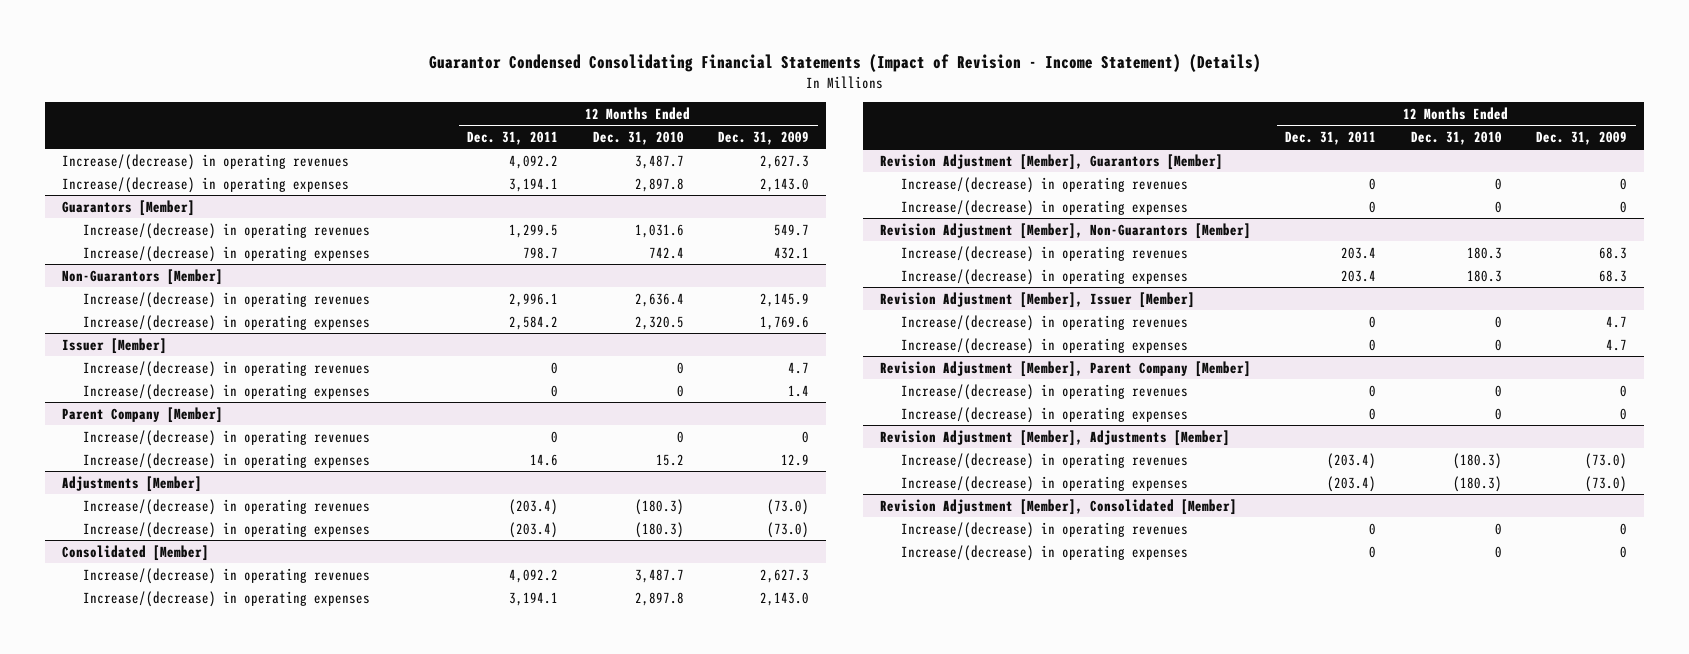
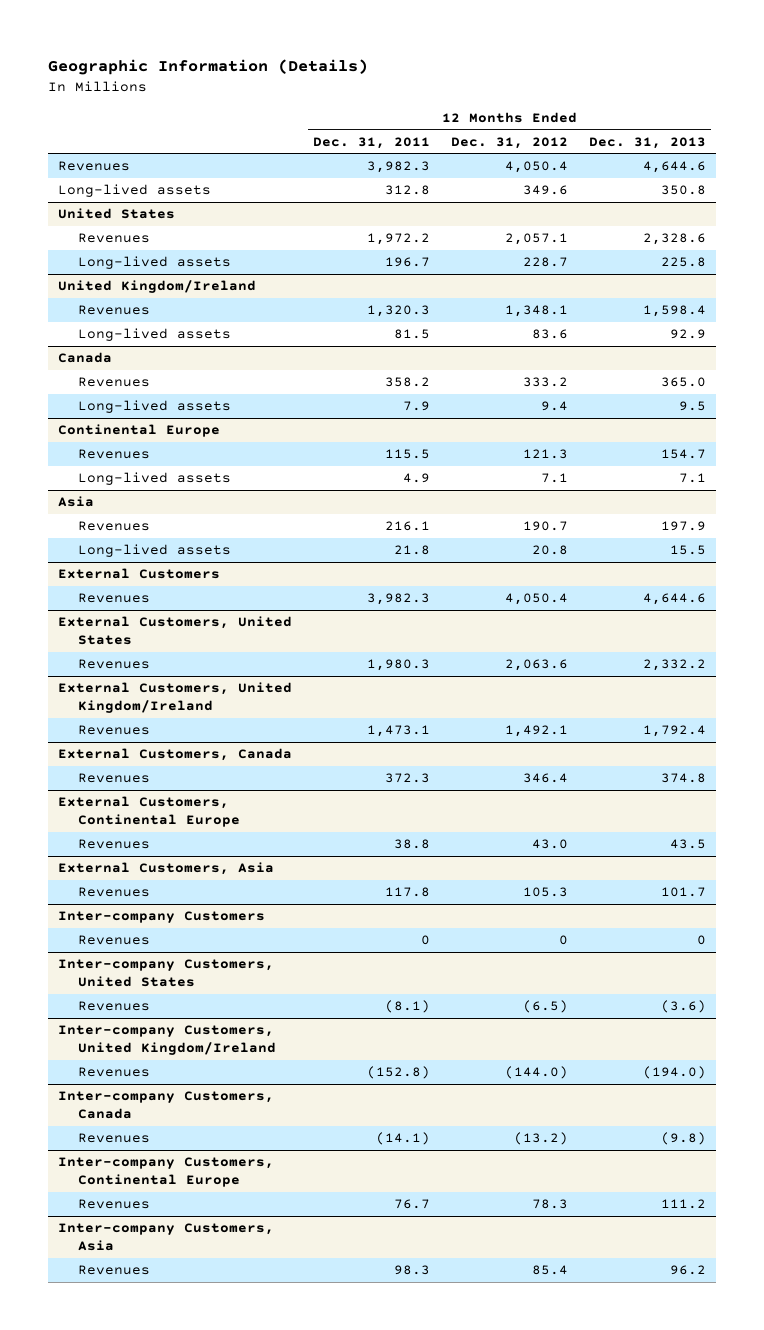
- Guarantor Condensed Consolidating Financial Statements (Impact of Revision - Income Statement) (Details)
+ Geographic Information (Details)
- | 12 Months Ended Dec. 31, 2011 | 12 Months Ended Dec. 31, 2010 | 12 Months Ended Dec. 31, 2009
+ | 12 Months Ended Dec. 31, 2011 | 12 Months Ended Dec. 31, 2012 | 12 Months Ended Dec. 31, 2013
- Increase/(decrease) in operating revenues | 4,092.2 | 3,487.7 | 2,627.3
- Increase/(decrease) in operating expenses | 3,194.1 | 2,897.8 | 2,143.0
- Guarantors [Member]
- Increase/(decrease) in operating revenues | 1,299.5 | 1,031.6 | 549.7
- Increase/(decrease) in operating expenses | 798.7 | 742.4 | 432.1
- Non-Guarantors [Member]
- Increase/(decrease) in operating revenues | 2,996.1 | 2,636.4 | 2,145.9
- Increase/(decrease) in operating expenses | 2,584.2 | 2,320.5 | 1,769.6
- Issuer [Member]
- Increase/(decrease) in operating revenues | 0 | 0 | 4.7
- Increase/(decrease) in operating expenses | 0 | 0 | 1.4
- Parent Company [Member]
- Increase/(decrease) in operating revenues | 0 | 0 | 0
- Increase/(decrease) in operating expenses | 14.6 | 15.2 | 12.9
- Adjustments [Member]
- Increase/(decrease) in operating revenues | (203.4) | (180.3) | (73.0)
- Increase/(decrease) in operating expenses | (203.4) | (180.3) | (73.0)
- Consolidated [Member]
- Increase/(decrease) in operating revenues | 4,092.2 | 3,487.7 | 2,627.3
- Increase/(decrease) in operating expenses | 3,194.1 | 2,897.8 | 2,143.0
- Revision Adjustment [Member], Guarantors [Member]
- Increase/(decrease) in operating revenues | 0 | 0 | 0
- Increase/(decrease) in operating expenses | 0 | 0 | 0
- Revision Adjustment [Member], Non-Guarantors [Member]
- Increase/(decrease) in operating revenues | 203.4 | 180.3 | 68.3
- Increase/(decrease) in operating expenses | 203.4 | 180.3 | 68.3
- Revision Adjustment [Member], Issuer [Member]
- Increase/(decrease) in operating revenues | 0 | 0 | 4.7
- Increase/(decrease) in operating expenses | 0 | 0 | 4.7
- Revision Adjustment [Member], Parent Company [Member]
- Increase/(decrease) in operating revenues | 0 | 0 | 0
- Increase/(decrease) in operating expenses | 0 | 0 | 0
- Revision Adjustment [Member], Adjustments [Member]
- Increase/(decrease) in operating revenues | (203.4) | (180.3) | (73.0)
- Increase/(decrease) in operating expenses | (203.4) | (180.3) | (73.0)
- Revision Adjustment [Member], Consolidated [Member]
- Increase/(decrease) in operating revenues | 0 | 0 | 0
- Increase/(decrease) in operating expenses | 0 | 0 | 0
+ Revenues | 3,982.3 | 4,050.4 | 4,644.6
+ Long-lived assets | 312.8 | 349.6 | 350.8
+ United States
+ Revenues | 1,972.2 | 2,057.1 | 2,328.6
+ Long-lived assets | 196.7 | 228.7 | 225.8
+ United Kingdom/Ireland
+ Revenues | 1,320.3 | 1,348.1 | 1,598.4
+ Long-lived assets | 81.5 | 83.6 | 92.9
+ Canada
+ Revenues | 358.2 | 333.2 | 365.0
+ Long-lived assets | 7.9 | 9.4 | 9.5
+ Continental Europe
+ Revenues | 115.5 | 121.3 | 154.7
+ Long-lived assets | 4.9 | 7.1 | 7.1
+ Asia
+ Revenues | 216.1 | 190.7 | 197.9
+ Long-lived assets | 21.8 | 20.8 | 15.5
+ External Customers
+ Revenues | 3,982.3 | 4,050.4 | 4,644.6
+ External Customers, United States
+ Revenues | 1,980.3 | 2,063.6 | 2,332.2
+ External Customers, United Kingdom/Ireland
+ Revenues | 1,473.1 | 1,492.1 | 1,792.4
+ External Customers, Canada
+ Revenues | 372.3 | 346.4 | 374.8
+ External Customers, Continental Europe
+ Revenues | 38.8 | 43.0 | 43.5
+ External Customers, Asia
+ Revenues | 117.8 | 105.3 | 101.7
+ Inter-company Customers
+ Revenues | 0 | 0 | 0
+ Inter-company Customers, United States
+ Revenues | (8.1) | (6.5) | (3.6)
+ Inter-company Customers, United Kingdom/Ireland
+ Revenues | (152.8) | (144.0) | (194.0)
+ Inter-company Customers, Canada
+ Revenues | (14.1) | (13.2) | (9.8)
+ Inter-company Customers, Continental Europe
+ Revenues | 76.7 | 78.3 | 111.2
+ Inter-company Customers, Asia
+ Revenues | 98.3 | 85.4 | 96.2

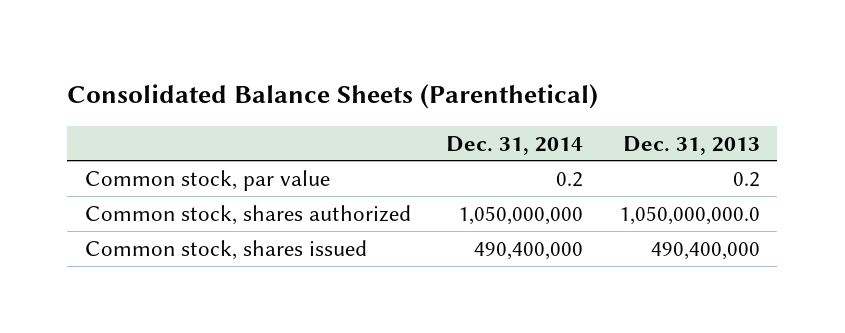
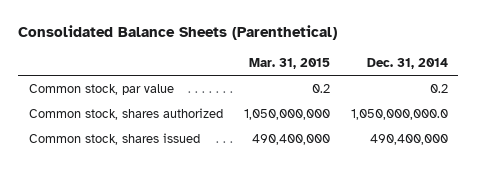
- | Dec. 31, 2014 | Dec. 31, 2013
+ | Mar. 31, 2015 | Dec. 31, 2014
- Common stock, shares authorized | 1,050,000,000 | 1,050,000,000.0
+ Common stock, shares authorized | 1,050,000,000 | 1,050,000,000.0

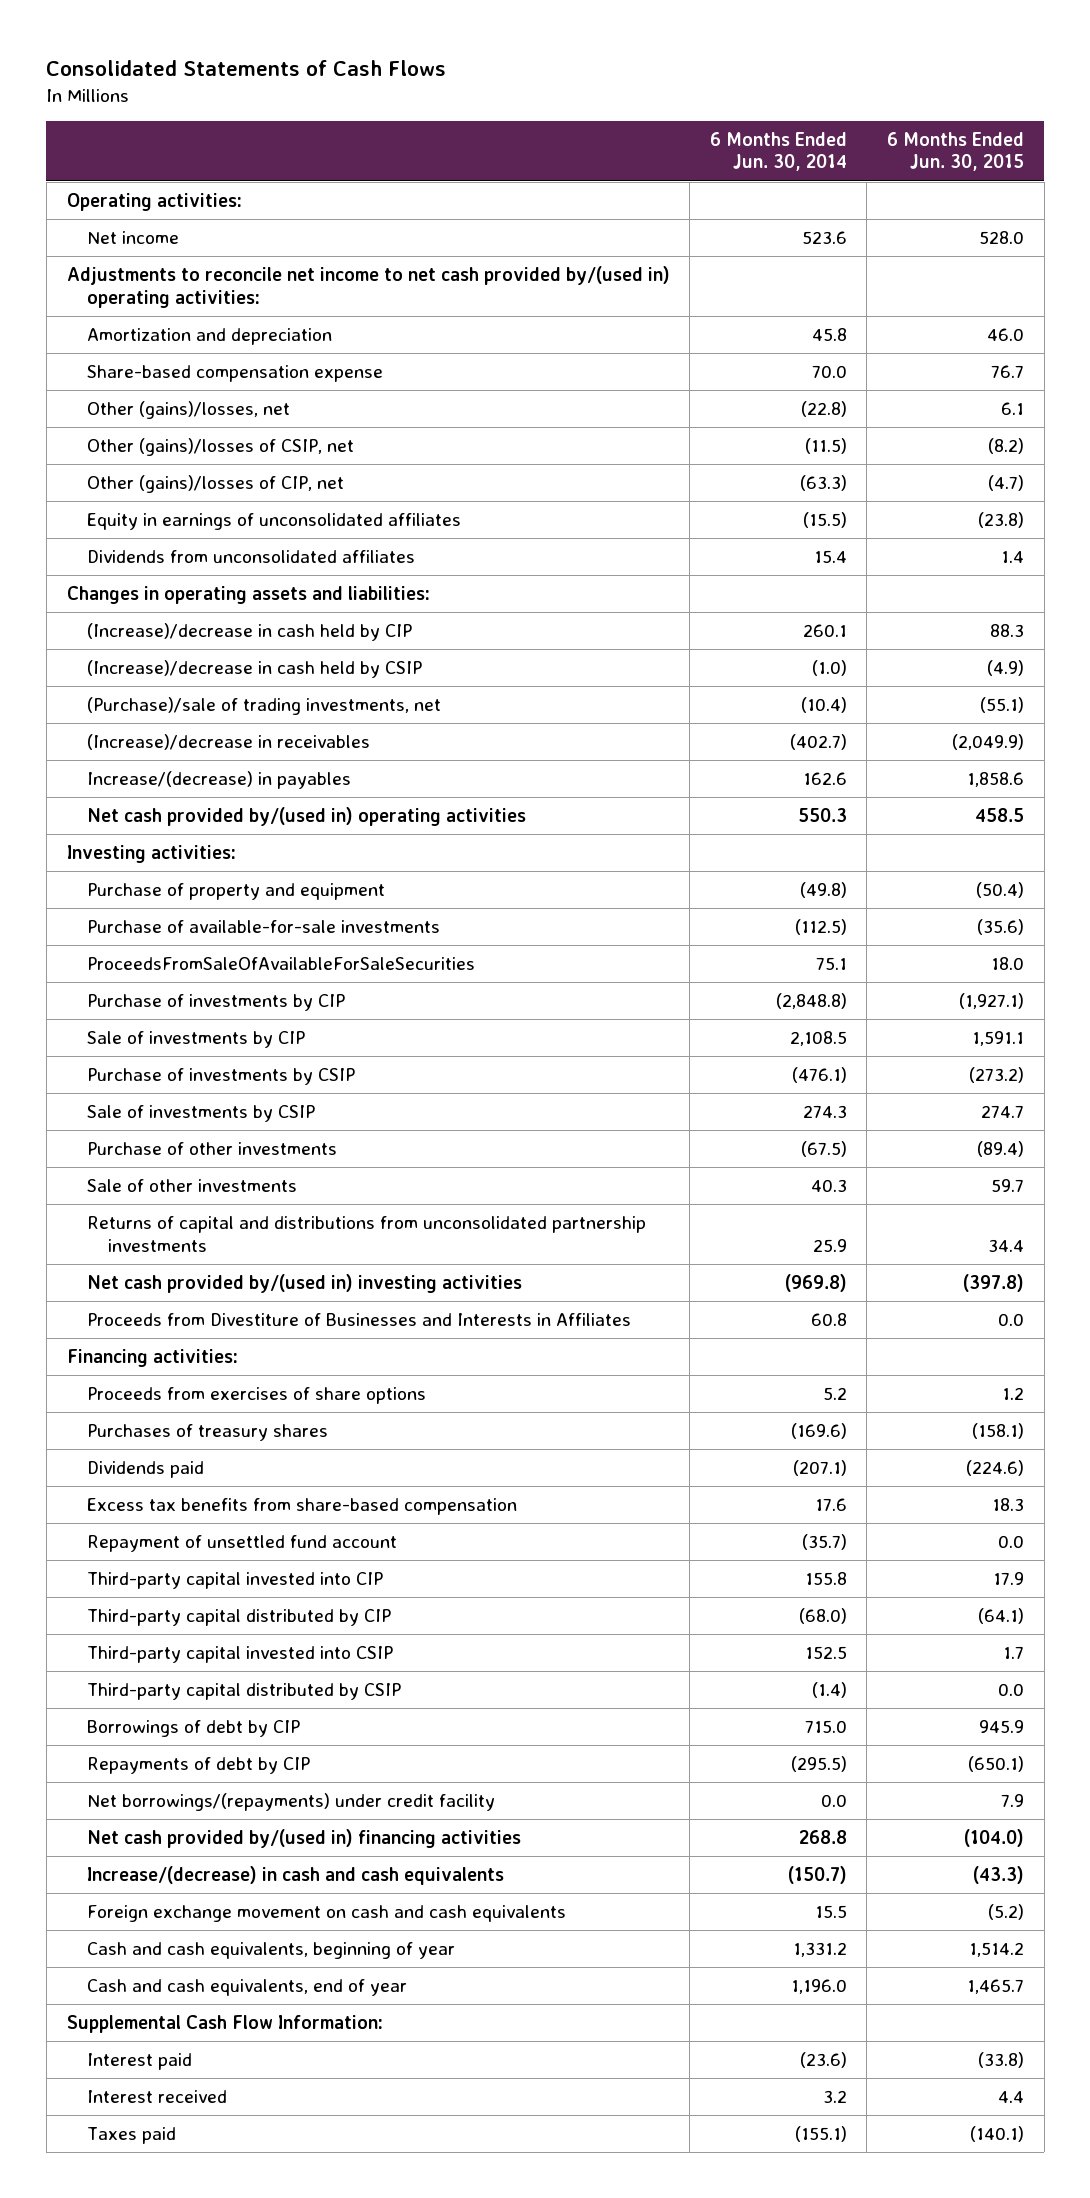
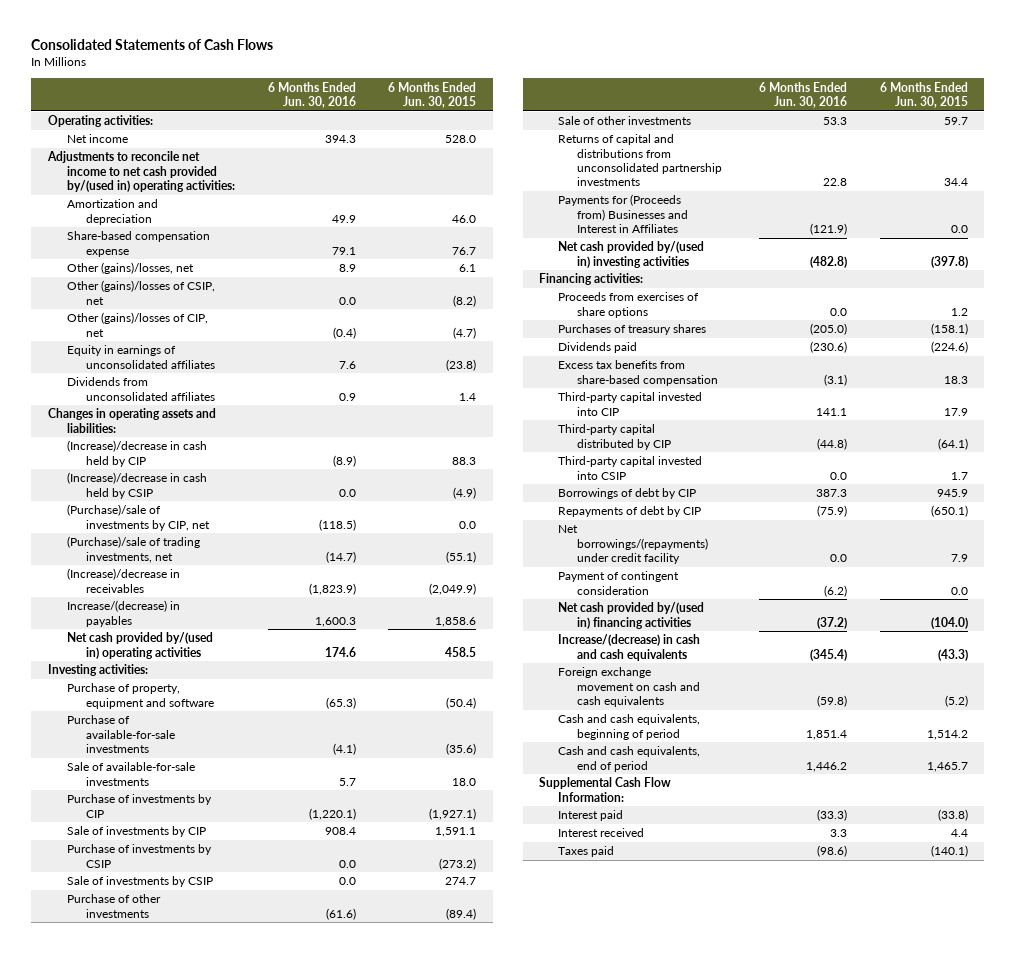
- | 6 Months Ended Jun. 30, 2014 | 6 Months Ended Jun. 30, 2015
+ | 6 Months Ended Jun. 30, 2016 | 6 Months Ended Jun. 30, 2015
+ (Purchase)/sale of investments by CIP, net | (118.5) | 0.0
- Purchase of property and equipment | (49.8) | (50.4)
+ Purchase of property, equipment and software | (65.3) | (50.4)
- ProceedsFromSaleOfAvailableForSaleSecurities | 75.1 | 18.0
+ Sale of available-for-sale investments | 5.7 | 18.0
+ Payments for (Proceeds from) Businesses and Interest in Affiliates | (121.9) | 0.0
- Proceeds from Divestiture of Businesses and Interests in Affiliates | 60.8 | 0.0
- Repayment of unsettled fund account | (35.7) | 0.0
- Third-party capital distributed by CSIP | (1.4) | 0.0
+ Payment of contingent consideration | (6.2) | 0.0
- Cash and cash equivalents, beginning of year | 1,331.2 | 1,514.2
- Cash and cash equivalents, end of year | 1,196.0 | 1,465.7
+ Cash and cash equivalents, beginning of period | 1,851.4 | 1,514.2
+ Cash and cash equivalents, end of period | 1,446.2 | 1,465.7

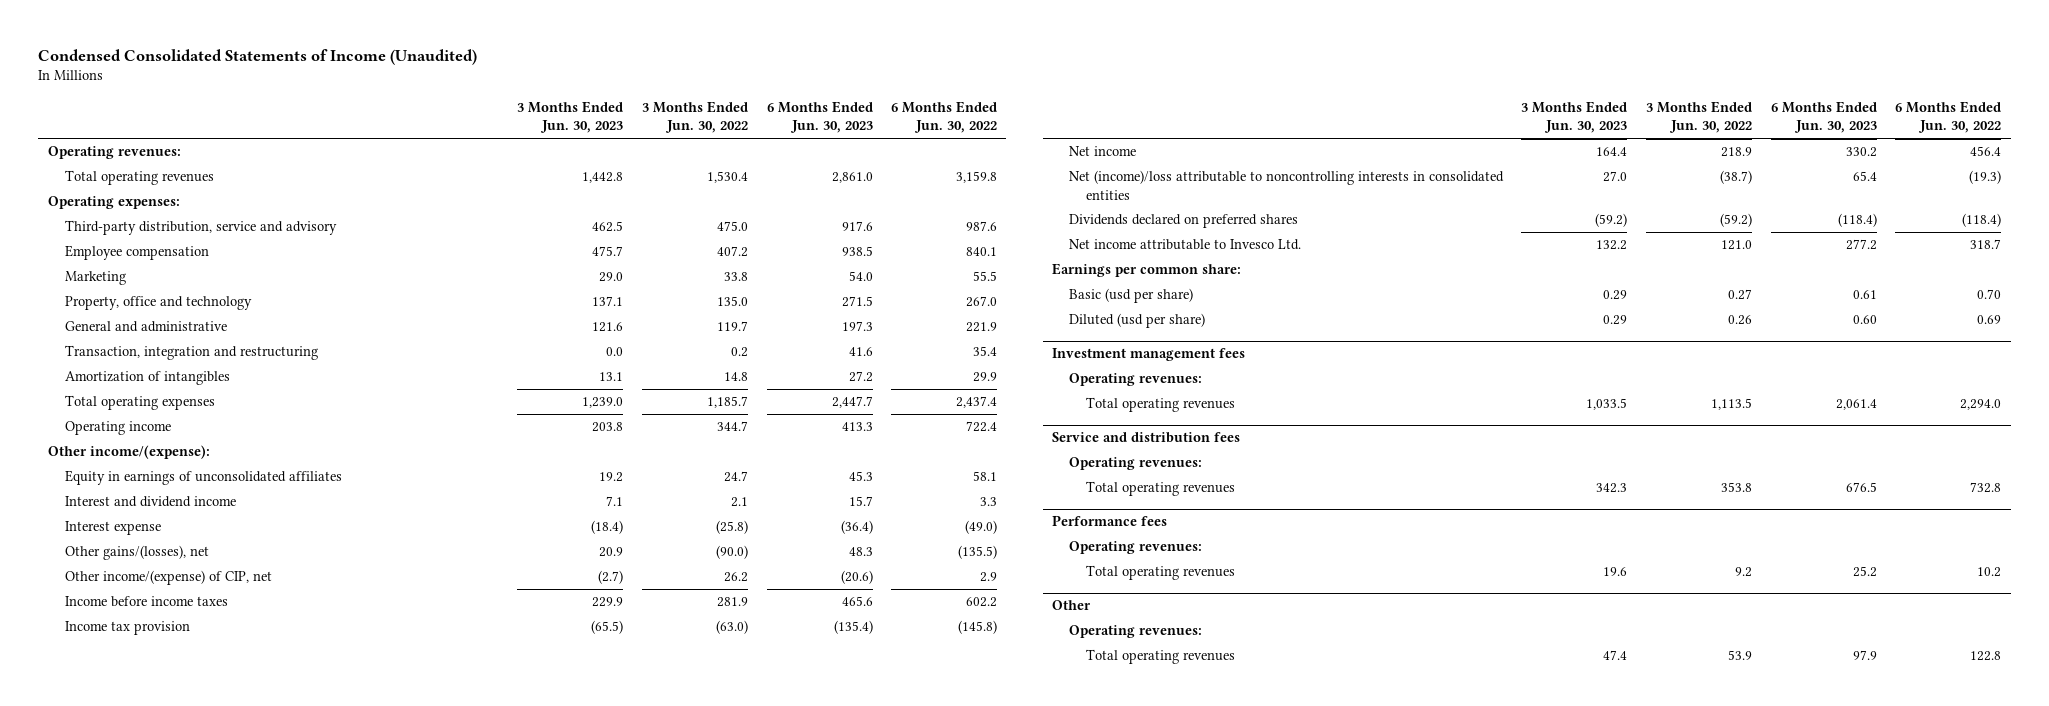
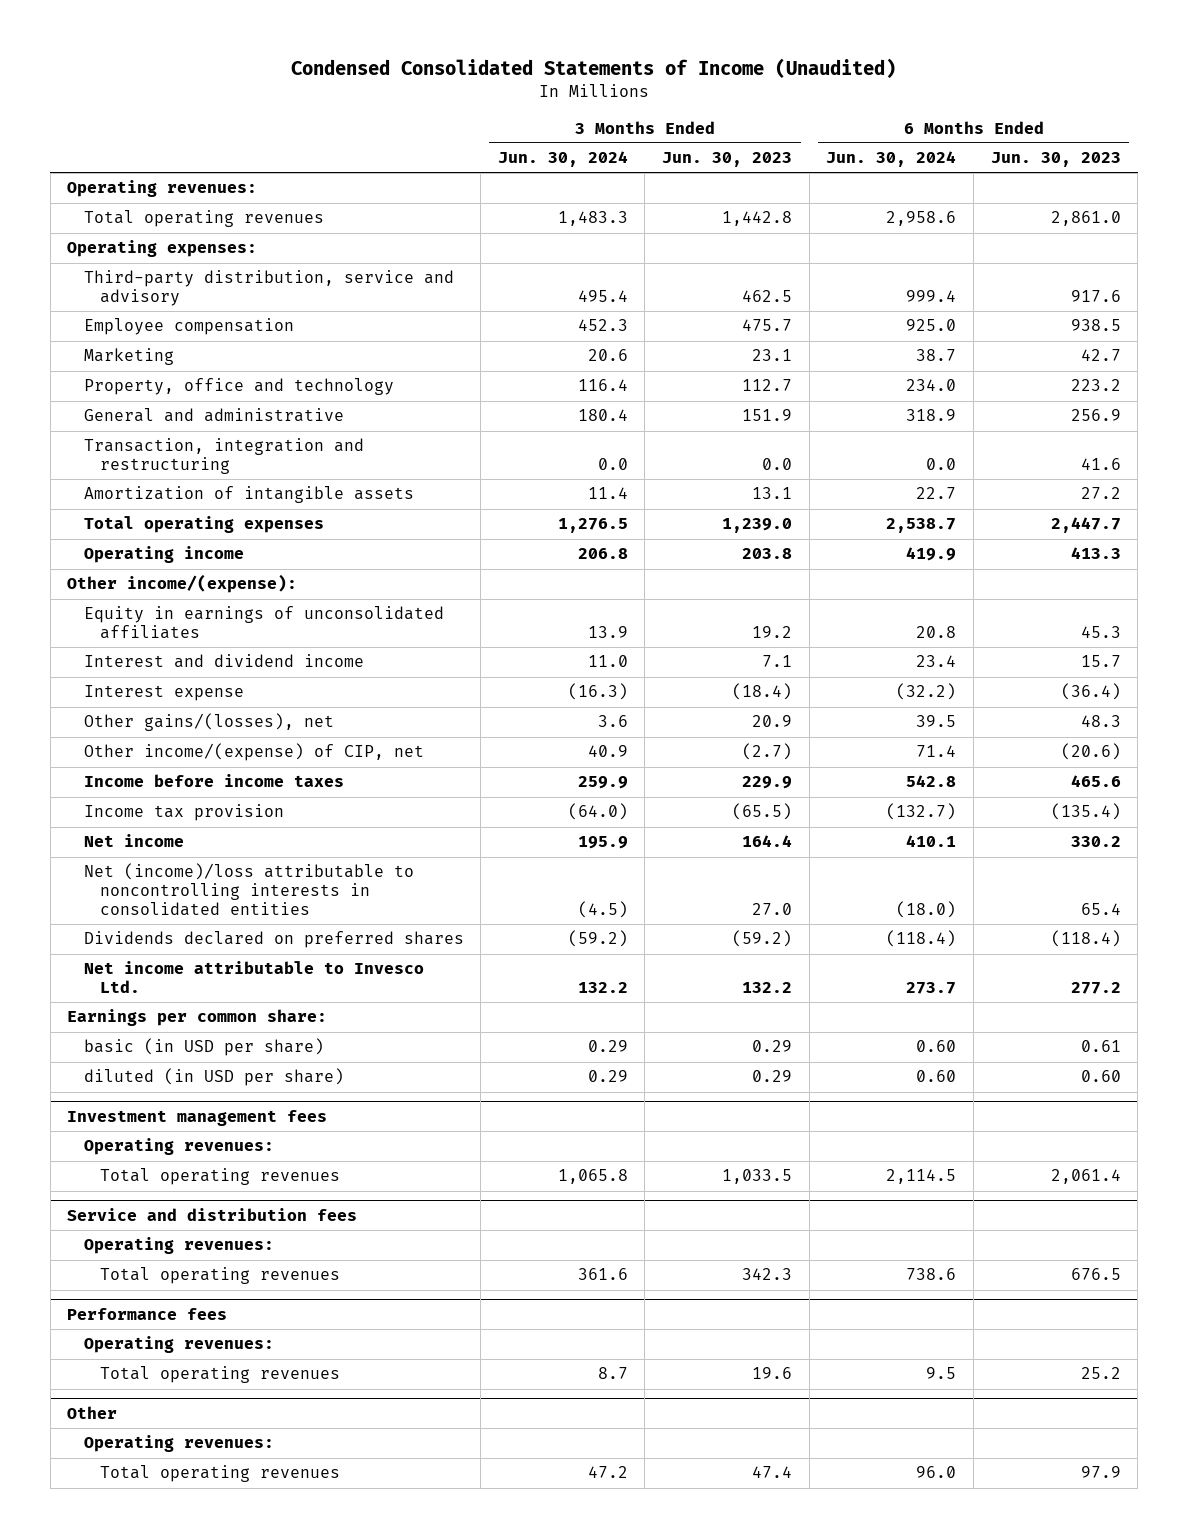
- | 3 Months Ended Jun. 30, 2023 | 3 Months Ended Jun. 30, 2022 | 6 Months Ended Jun. 30, 2023 | 6 Months Ended Jun. 30, 2022
+ | 3 Months Ended Jun. 30, 2024 | 3 Months Ended Jun. 30, 2023 | 6 Months Ended Jun. 30, 2024 | 6 Months Ended Jun. 30, 2023
- Marketing | 29.0 | 33.8 | 54.0 | 55.5
- Property, office and technology | 137.1 | 135.0 | 271.5 | 267.0
- General and administrative | 121.6 | 119.7 | 197.3 | 221.9
+ Marketing | 20.6 | 23.1 | 38.7 | 42.7
+ Property, office and technology | 116.4 | 112.7 | 234.0 | 223.2
+ General and administrative | 180.4 | 151.9 | 318.9 | 256.9
- Amortization of intangibles | 13.1 | 14.8 | 27.2 | 29.9
+ Amortization of intangible assets | 11.4 | 13.1 | 22.7 | 27.2
- Basic (usd per share) | 0.29 | 0.27 | 0.61 | 0.70
- Diluted (usd per share) | 0.29 | 0.26 | 0.60 | 0.69
+ basic (in USD per share) | 0.29 | 0.29 | 0.60 | 0.61
+ diluted (in USD per share) | 0.29 | 0.29 | 0.60 | 0.60

